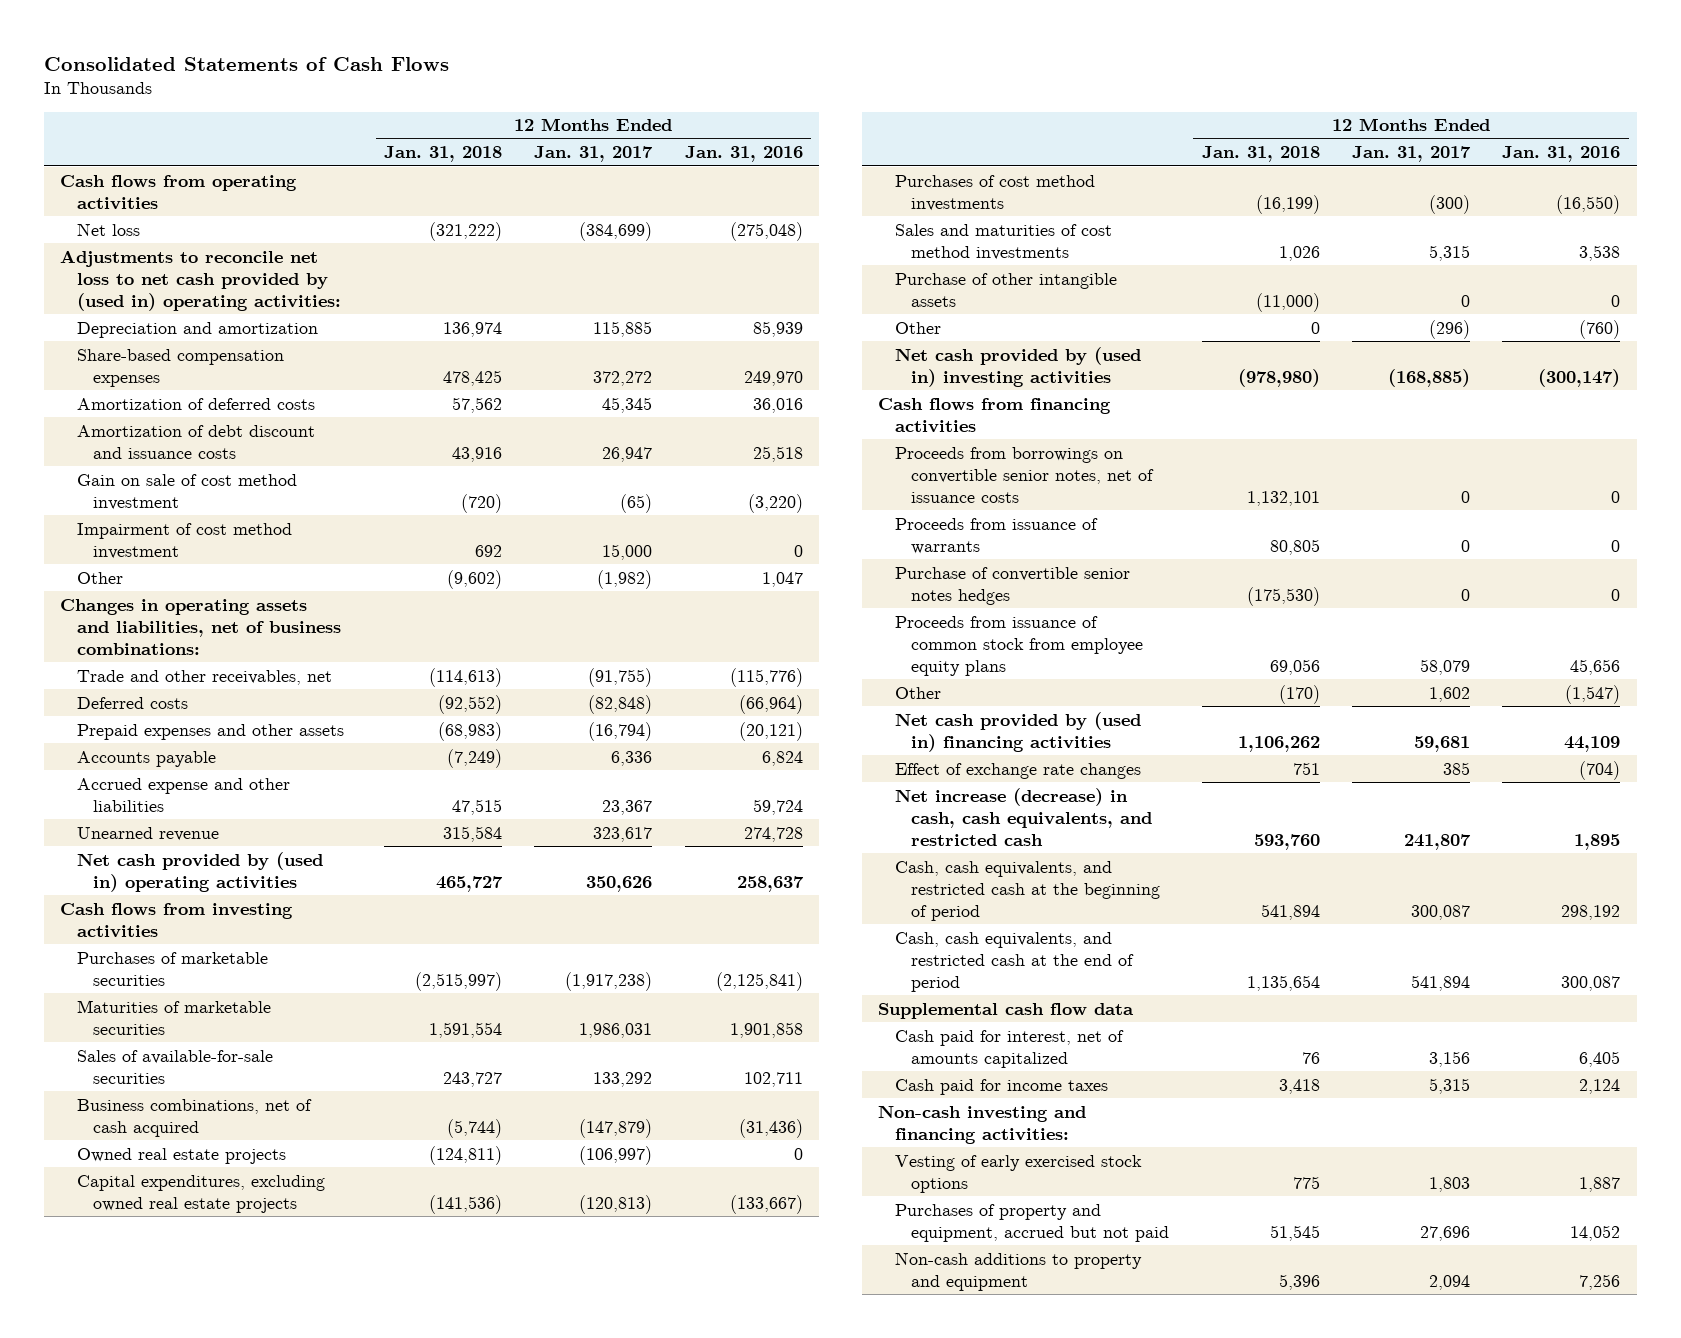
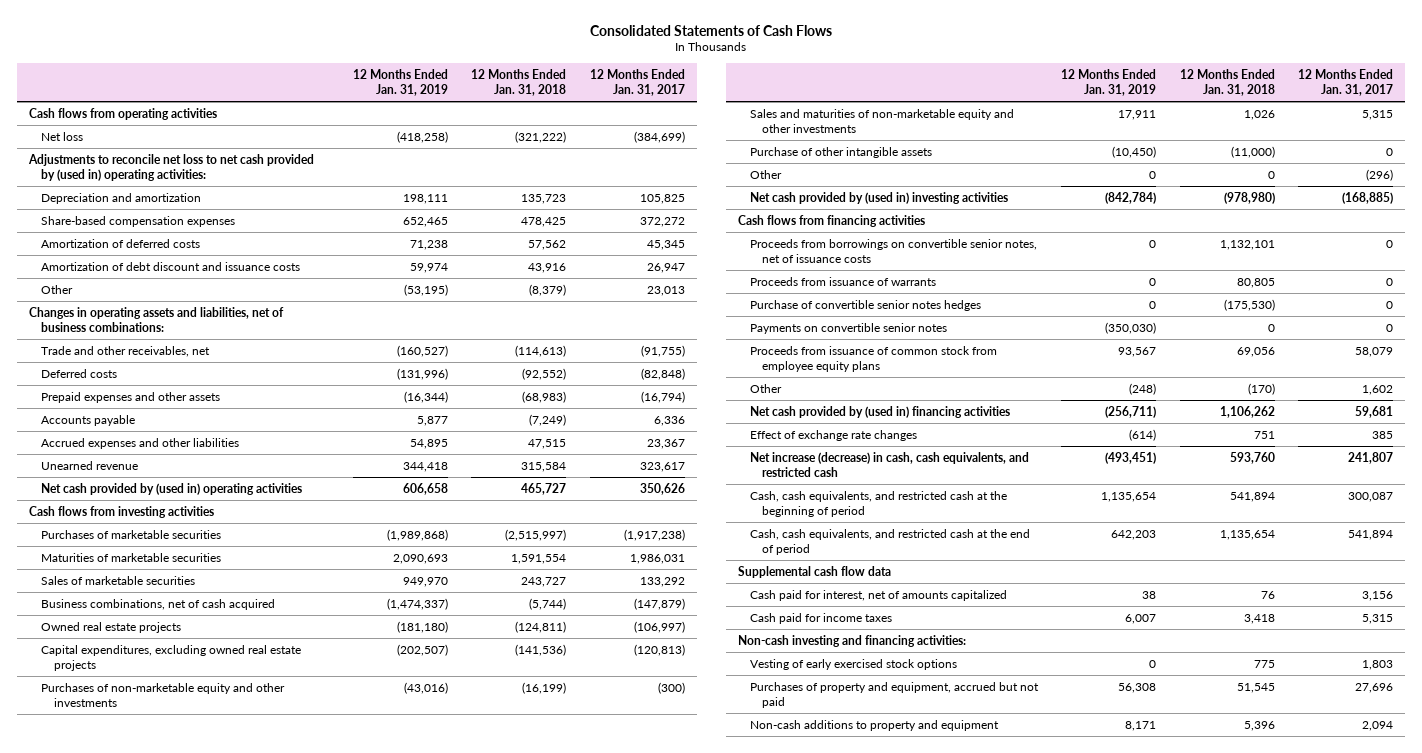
- | 12 Months Ended Jan. 31, 2018 | 12 Months Ended Jan. 31, 2017 | 12 Months Ended Jan. 31, 2016
+ | 12 Months Ended Jan. 31, 2019 | 12 Months Ended Jan. 31, 2018 | 12 Months Ended Jan. 31, 2017
- Depreciation and amortization | 136,974 | 115,885 | 85,939
+ Depreciation and amortization | 198,111 | 135,723 | 105,825
- Gain on sale of cost method investment | (720) | (65) | (3,220)
- Impairment of cost method investment | 692 | 15,000 | 0
- Other | (9,602) | (1,982) | 1,047
+ Other | (53,195) | (8,379) | 23,013
- Accrued expense and other liabilities | 47,515 | 23,367 | 59,724
+ Accrued expenses and other liabilities | 54,895 | 47,515 | 23,367
- Sales of available-for-sale securities | 243,727 | 133,292 | 102,711
+ Sales of marketable securities | 949,970 | 243,727 | 133,292
- Purchases of cost method investments | (16,199) | (300) | (16,550)
- Sales and maturities of cost method investments | 1,026 | 5,315 | 3,538
+ Purchases of non-marketable equity and other investments | (43,016) | (16,199) | (300)
+ Sales and maturities of non-marketable equity and other investments | 17,911 | 1,026 | 5,315
+ Payments on convertible senior notes | (350,030) | 0 | 0

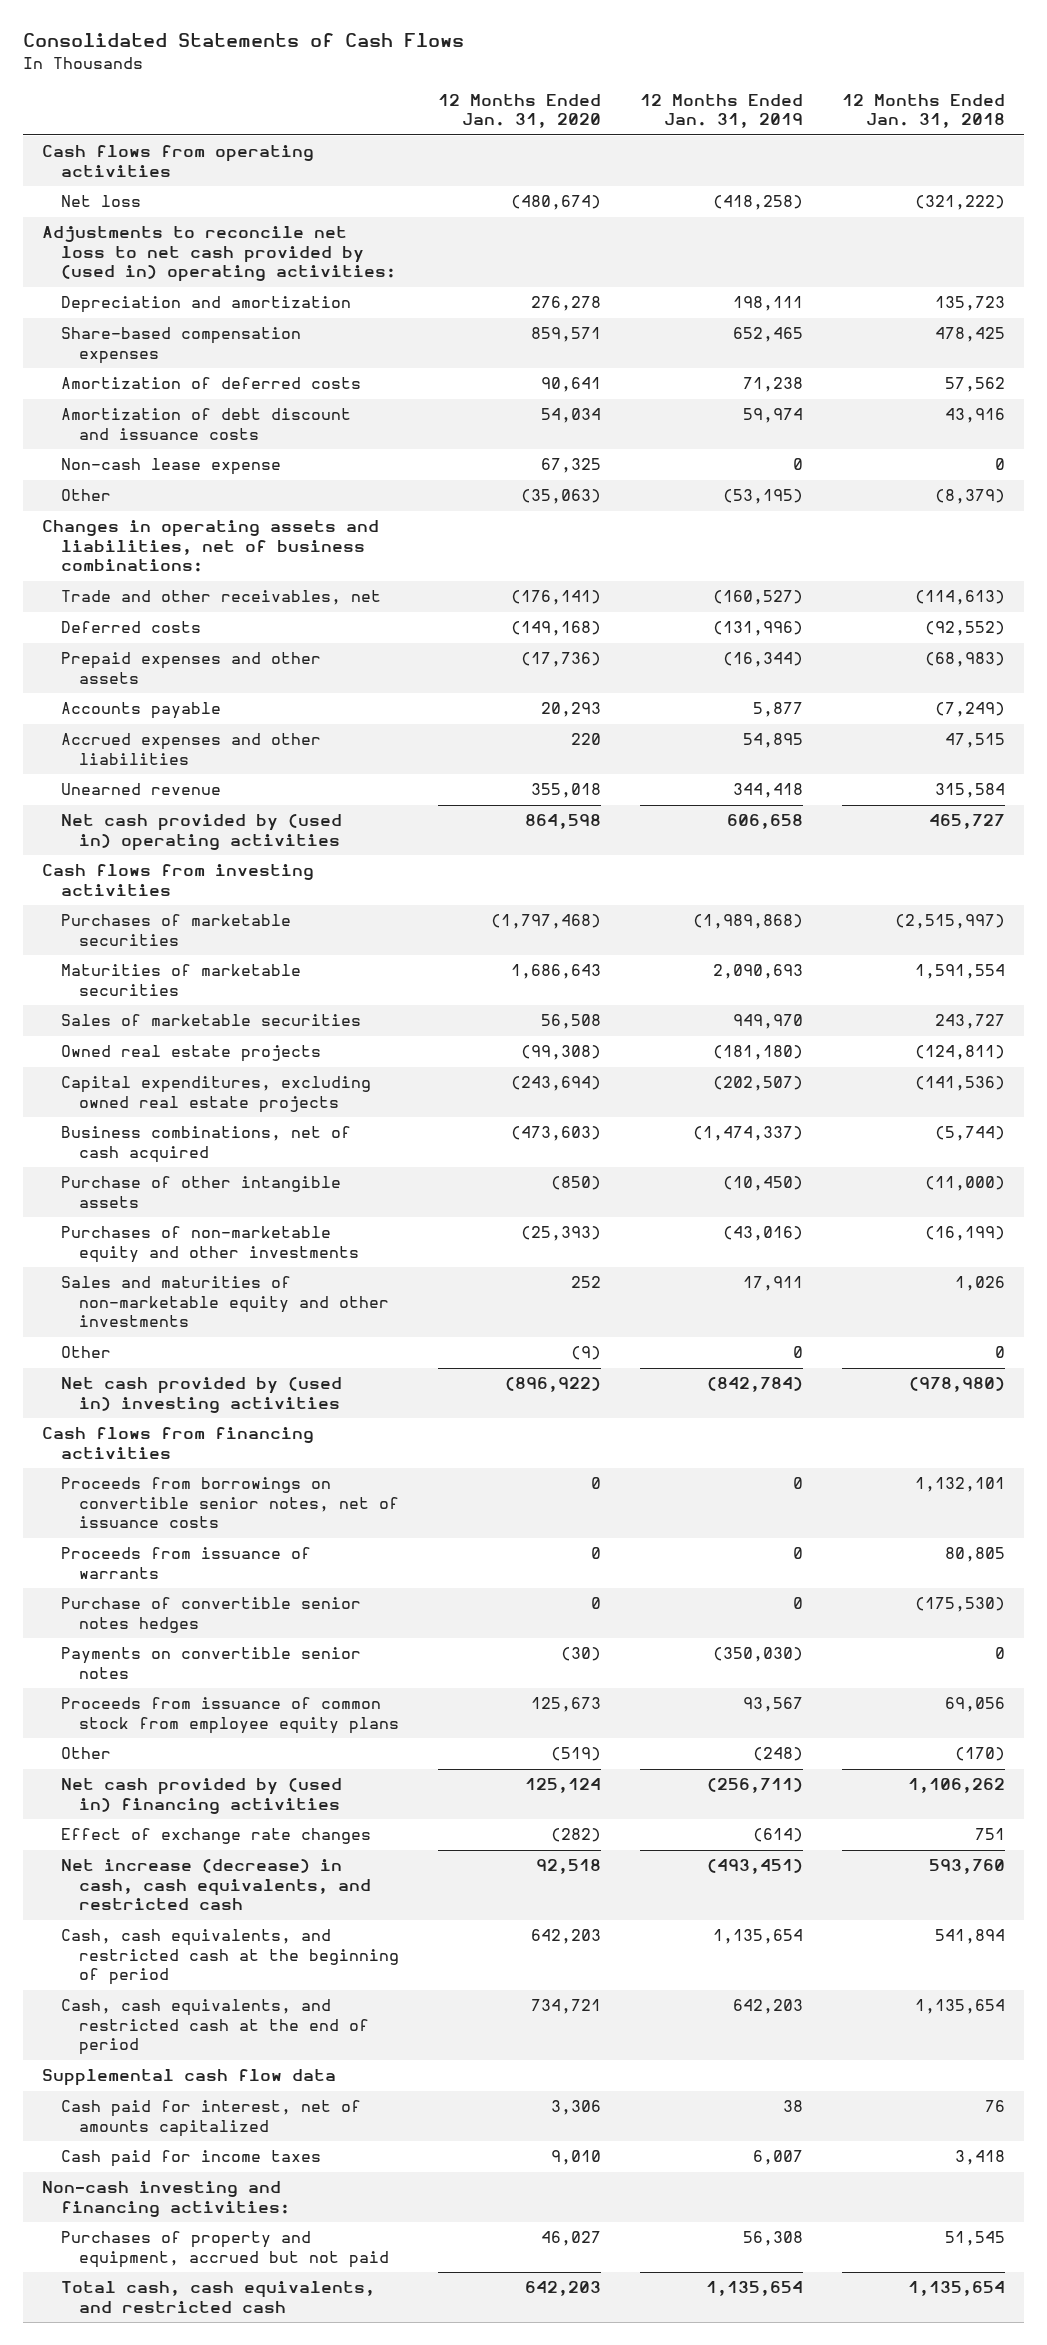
- | 12 Months Ended Jan. 31, 2019 | 12 Months Ended Jan. 31, 2018 | 12 Months Ended Jan. 31, 2017
+ | 12 Months Ended Jan. 31, 2020 | 12 Months Ended Jan. 31, 2019 | 12 Months Ended Jan. 31, 2018
+ Non-cash lease expense | 67,325 | 0 | 0
moved down: Business combinations, net of cash acquired | (473,603) | (1,474,337) | (5,744)
moved up: Purchase of other intangible assets | (850) | (10,450) | (11,000)
- Vesting of early exercised stock options | 0 | 775 | 1,803
- Non-cash additions to property and equipment | 8,171 | 5,396 | 2,094
+ Total cash, cash equivalents, and restricted cash | 642,203 | 1,135,654 | 1,135,654

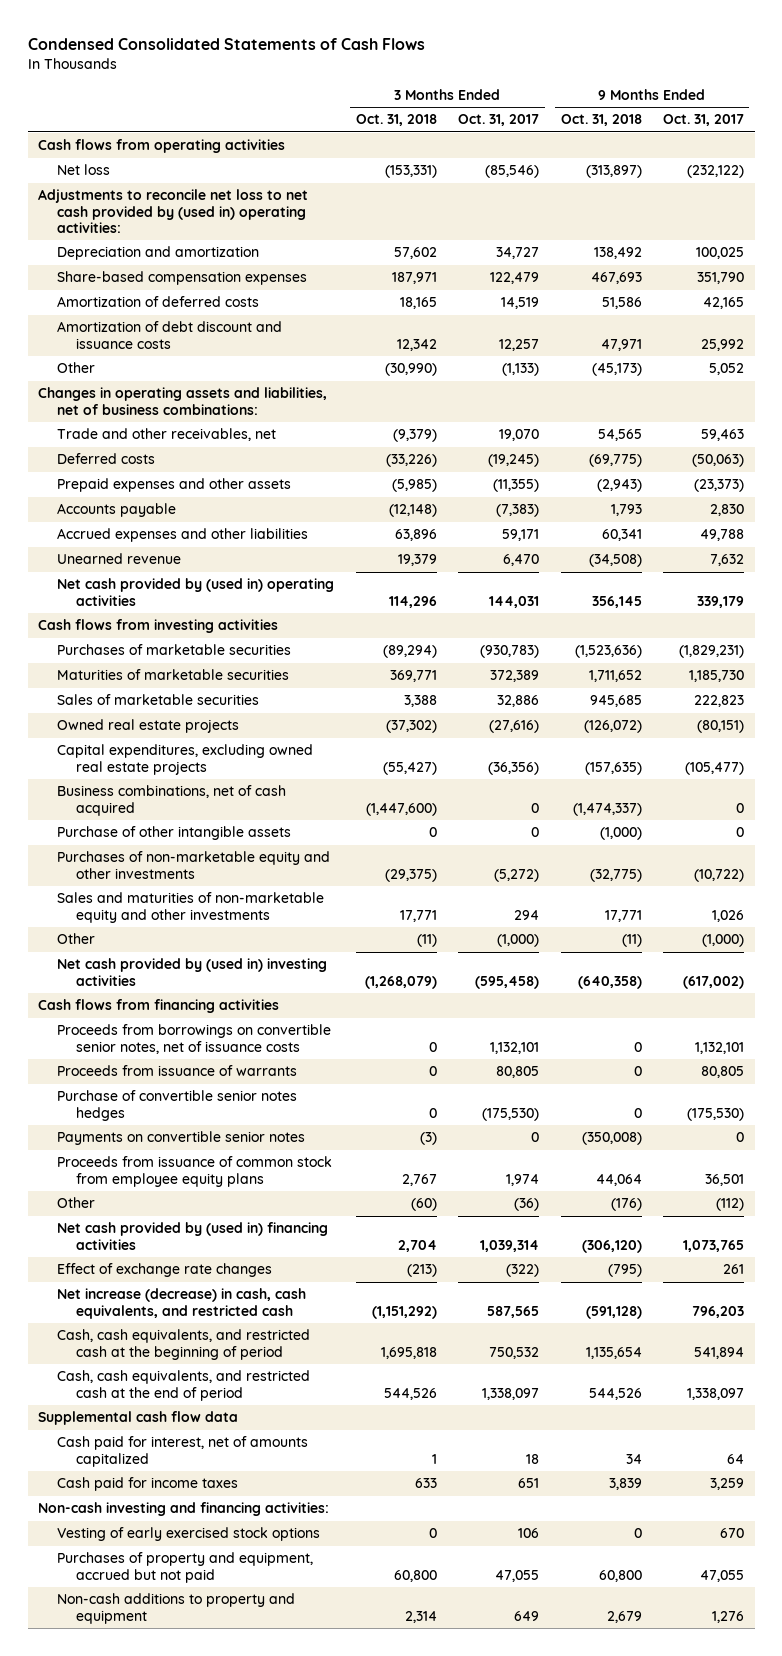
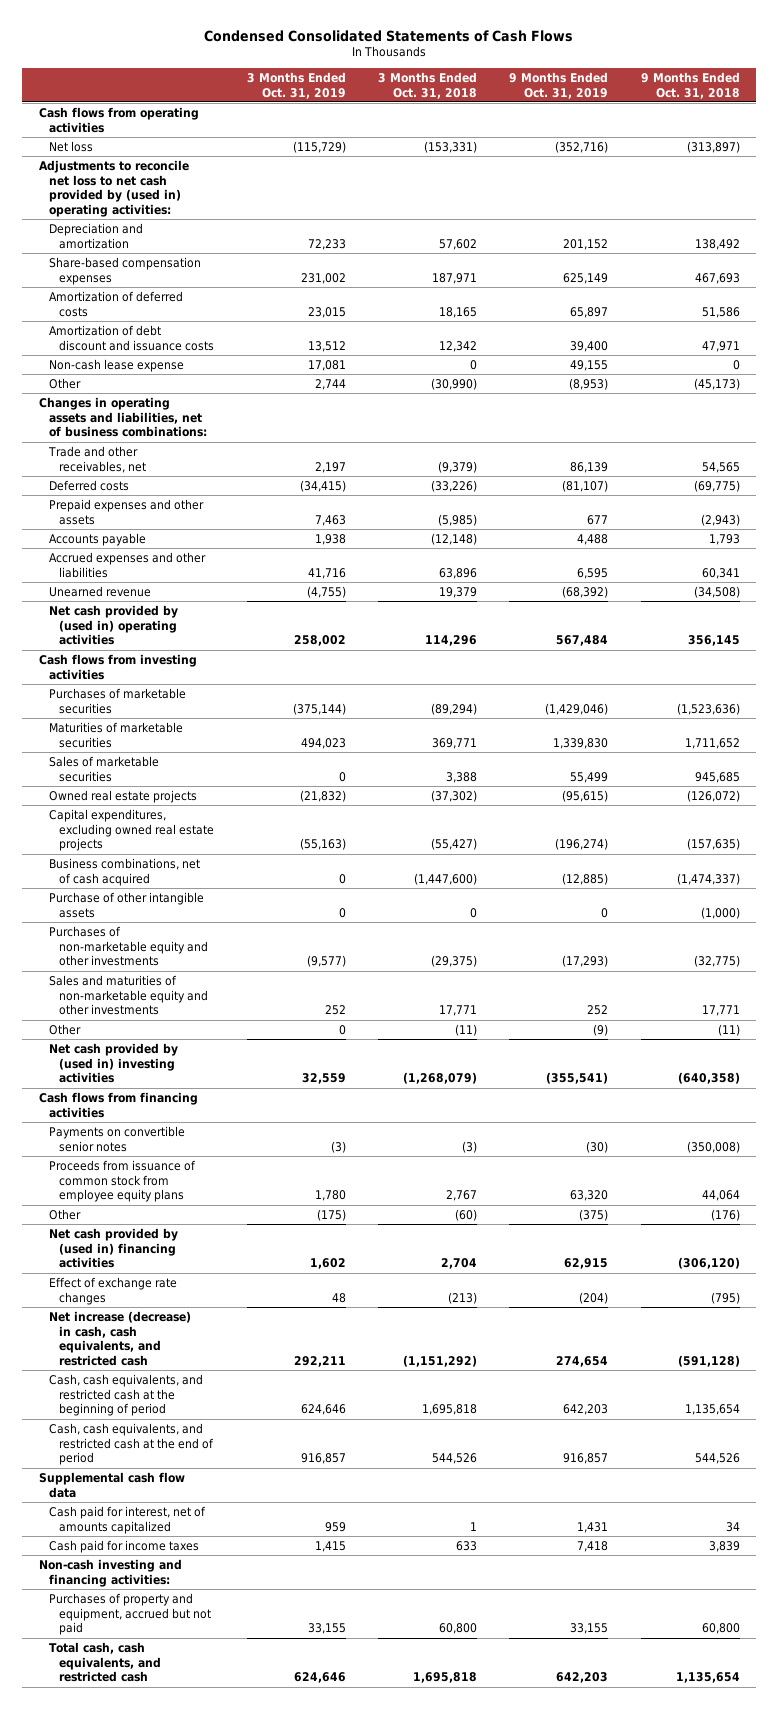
- | 3 Months Ended Oct. 31, 2018 | 3 Months Ended Oct. 31, 2017 | 9 Months Ended Oct. 31, 2018 | 9 Months Ended Oct. 31, 2017
+ | 3 Months Ended Oct. 31, 2019 | 3 Months Ended Oct. 31, 2018 | 9 Months Ended Oct. 31, 2019 | 9 Months Ended Oct. 31, 2018
+ Non-cash lease expense | 17,081 | 0 | 49,155 | 0
- Proceeds from borrowings on convertible senior notes, net of issuance costs | 0 | 1,132,101 | 0 | 1,132,101
- Proceeds from issuance of warrants | 0 | 80,805 | 0 | 80,805
- Purchase of convertible senior notes hedges | 0 | (175,530) | 0 | (175,530)
- Vesting of early exercised stock options | 0 | 106 | 0 | 670
- Non-cash additions to property and equipment | 2,314 | 649 | 2,679 | 1,276
+ Total cash, cash equivalents, and restricted cash | 624,646 | 1,695,818 | 642,203 | 1,135,654

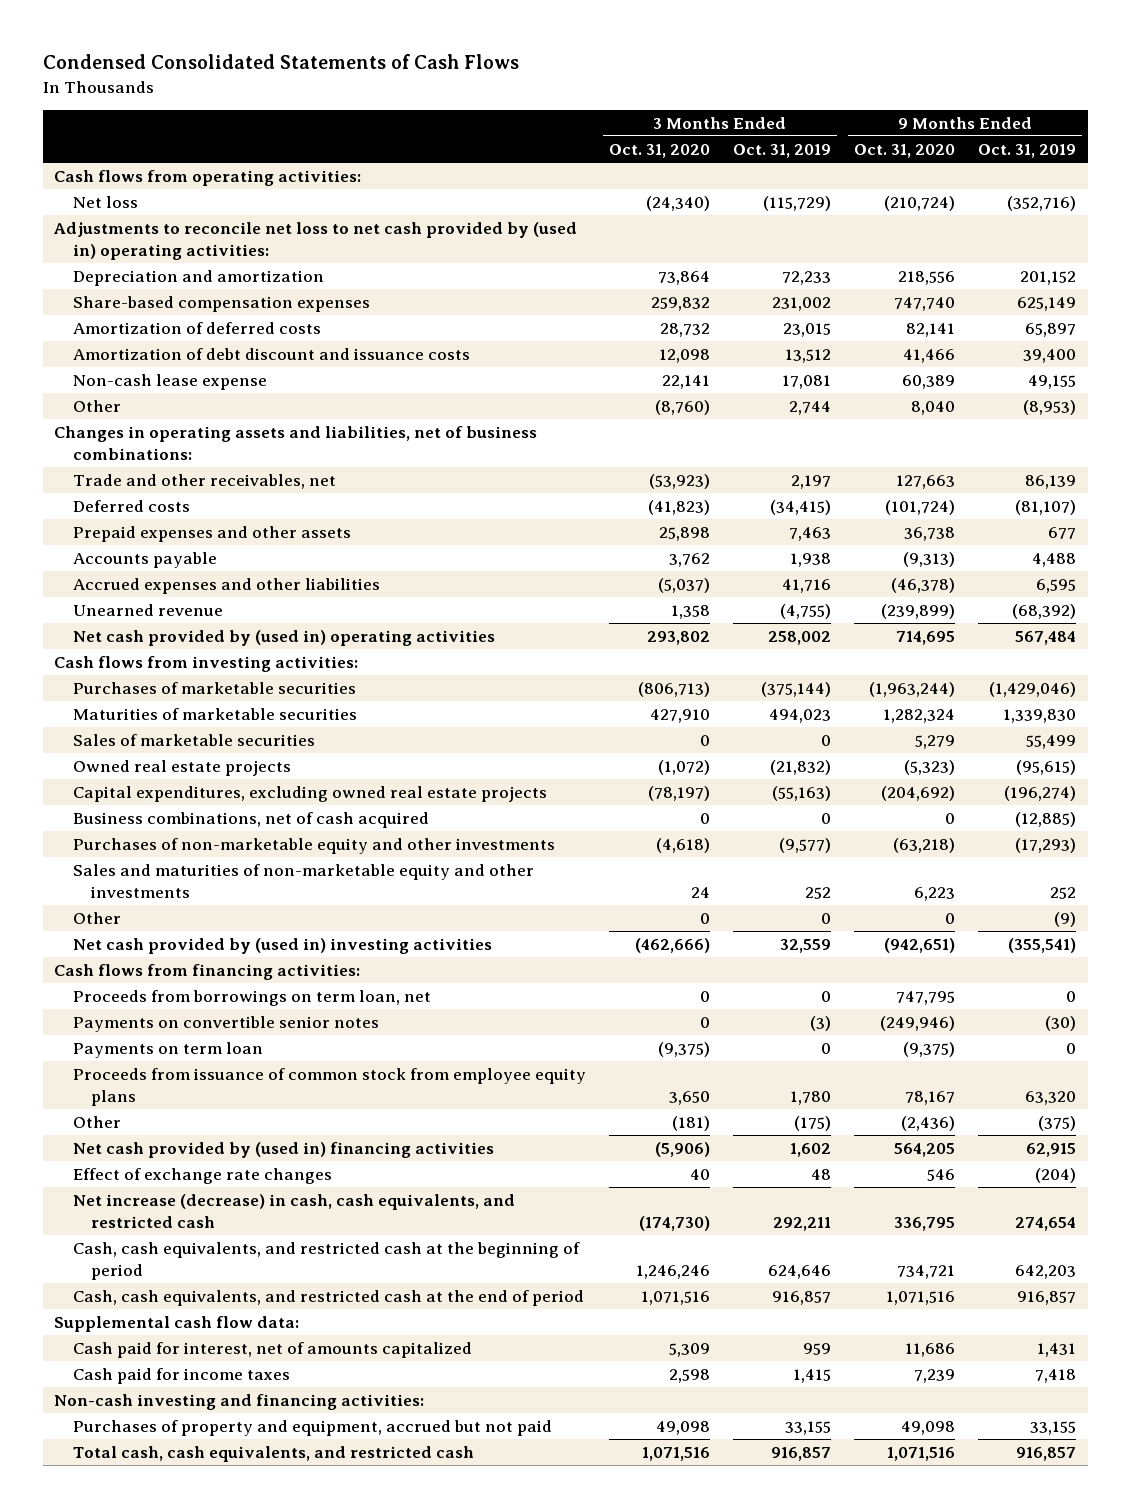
- | 3 Months Ended Oct. 31, 2019 | 3 Months Ended Oct. 31, 2018 | 9 Months Ended Oct. 31, 2019 | 9 Months Ended Oct. 31, 2018
+ | 3 Months Ended Oct. 31, 2020 | 3 Months Ended Oct. 31, 2019 | 9 Months Ended Oct. 31, 2020 | 9 Months Ended Oct. 31, 2019
- Cash flows from operating activities
+ Cash flows from operating activities:
- Cash flows from investing activities
+ Cash flows from investing activities:
- Purchase of other intangible assets | 0 | 0 | 0 | (1,000)
- Cash flows from financing activities
+ Cash flows from financing activities:
+ Proceeds from borrowings on term loan, net | 0 | 0 | 747,795 | 0
+ Payments on term loan | (9,375) | 0 | (9,375) | 0
- Supplemental cash flow data
+ Supplemental cash flow data:
- Total cash, cash equivalents, and restricted cash | 624,646 | 1,695,818 | 642,203 | 1,135,654
+ Total cash, cash equivalents, and restricted cash | 1,071,516 | 916,857 | 1,071,516 | 916,857

